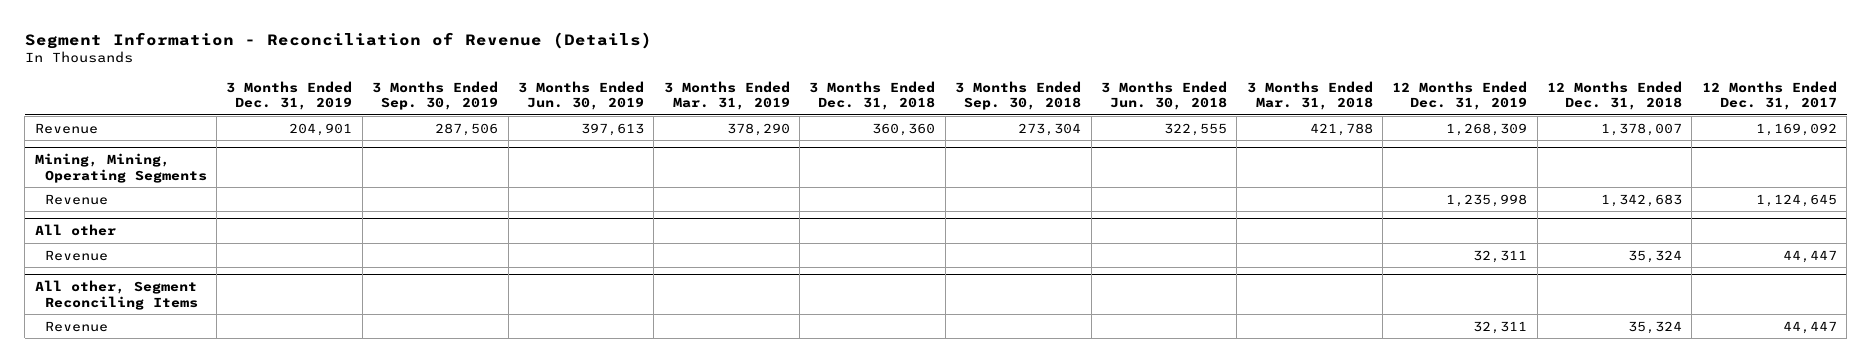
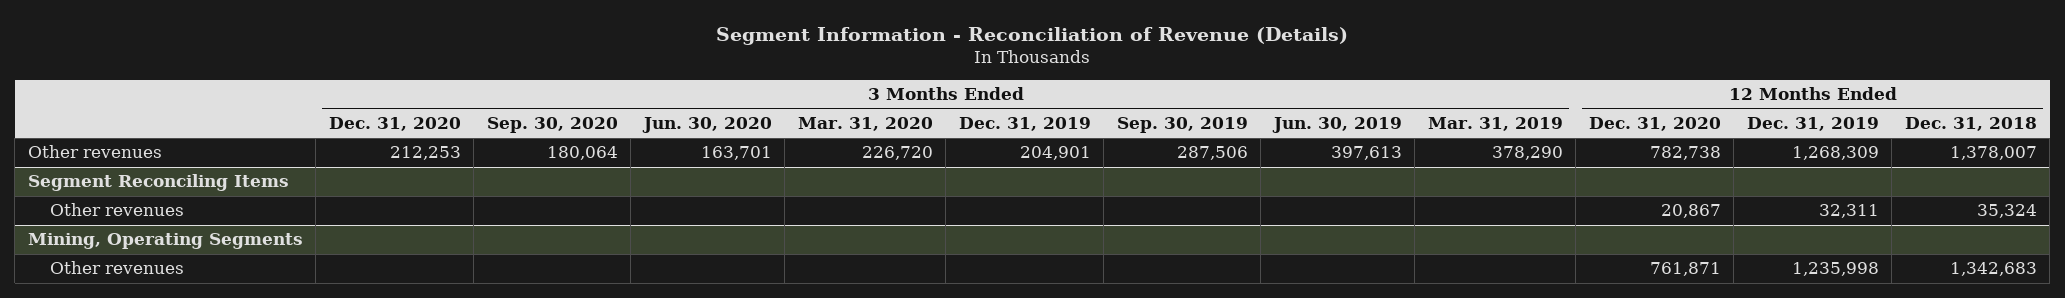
- | 3 Months Ended Dec. 31, 2019 | 3 Months Ended Sep. 30, 2019 | 3 Months Ended Jun. 30, 2019 | 3 Months Ended Mar. 31, 2019 | 3 Months Ended Dec. 31, 2018 | 3 Months Ended Sep. 30, 2018 | 3 Months Ended Jun. 30, 2018 | 3 Months Ended Mar. 31, 2018 | 12 Months Ended Dec. 31, 2019 | 12 Months Ended Dec. 31, 2018 | 12 Months Ended Dec. 31, 2017
+ | 3 Months Ended Dec. 31, 2020 | 3 Months Ended Sep. 30, 2020 | 3 Months Ended Jun. 30, 2020 | 3 Months Ended Mar. 31, 2020 | 3 Months Ended Dec. 31, 2019 | 3 Months Ended Sep. 30, 2019 | 3 Months Ended Jun. 30, 2019 | 3 Months Ended Mar. 31, 2019 | 12 Months Ended Dec. 31, 2020 | 12 Months Ended Dec. 31, 2019 | 12 Months Ended Dec. 31, 2018
- Revenue | 204,901 | 287,506 | 397,613 | 378,290 | 360,360 | 273,304 | 322,555 | 421,788 | 1,268,309 | 1,378,007 | 1,169,092
- Mining, Mining, Operating Segments
- Revenue | | | | | | | | | 1,235,998 | 1,342,683 | 1,124,645
- All other
- Revenue | | | | | | | | | 32,311 | 35,324 | 44,447
- All other, Segment Reconciling Items
- Revenue | | | | | | | | | 32,311 | 35,324 | 44,447
+ Other revenues | 212,253 | 180,064 | 163,701 | 226,720 | 204,901 | 287,506 | 397,613 | 378,290 | 782,738 | 1,268,309 | 1,378,007
+ Segment Reconciling Items
+ Other revenues | | | | | | | | | 20,867 | 32,311 | 35,324
+ Mining, Operating Segments
+ Other revenues | | | | | | | | | 761,871 | 1,235,998 | 1,342,683

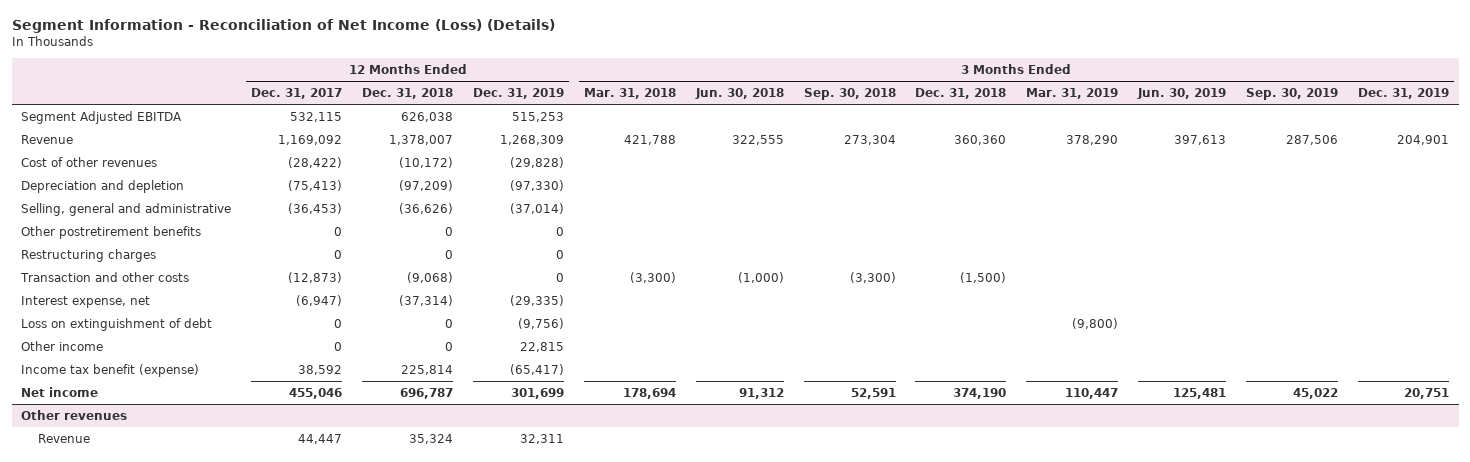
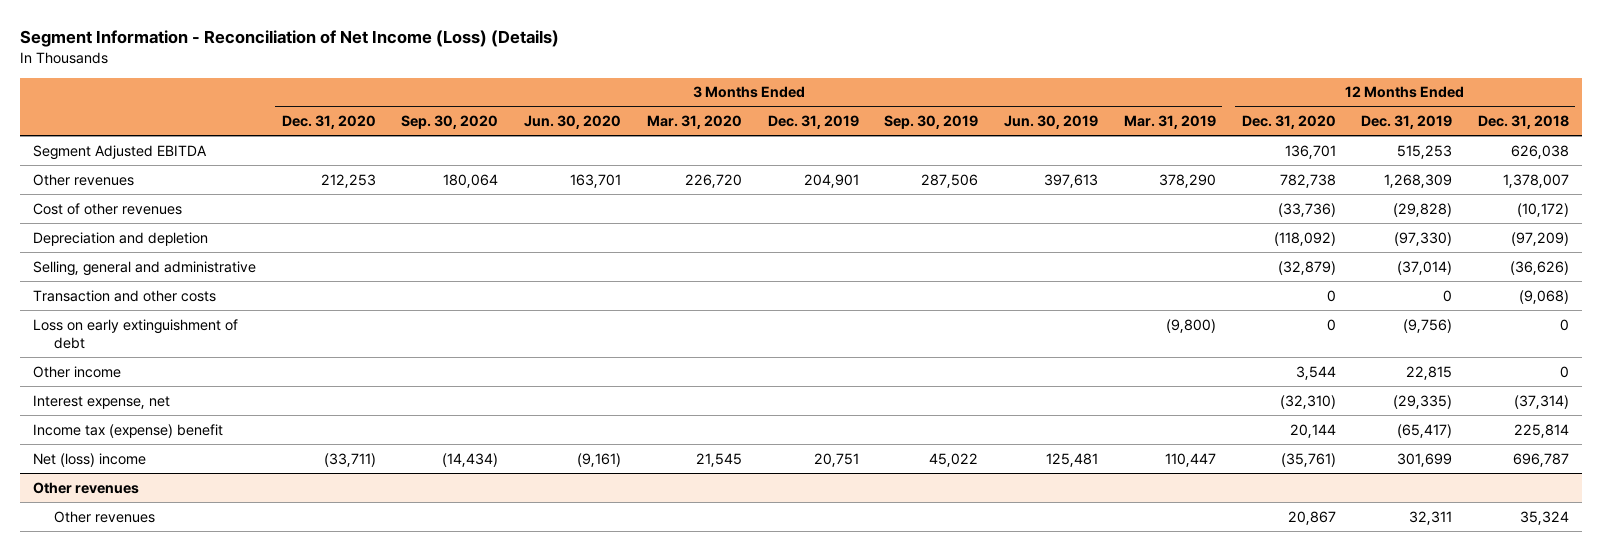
- | 12 Months Ended Dec. 31, 2017 | 12 Months Ended Dec. 31, 2018 | 12 Months Ended Dec. 31, 2019 | 3 Months Ended Mar. 31, 2018 | 3 Months Ended Jun. 30, 2018 | 3 Months Ended Sep. 30, 2018 | 3 Months Ended Dec. 31, 2018 | 3 Months Ended Mar. 31, 2019 | 3 Months Ended Jun. 30, 2019 | 3 Months Ended Sep. 30, 2019 | 3 Months Ended Dec. 31, 2019
+ | 3 Months Ended Dec. 31, 2020 | 3 Months Ended Sep. 30, 2020 | 3 Months Ended Jun. 30, 2020 | 3 Months Ended Mar. 31, 2020 | 3 Months Ended Dec. 31, 2019 | 3 Months Ended Sep. 30, 2019 | 3 Months Ended Jun. 30, 2019 | 3 Months Ended Mar. 31, 2019 | 12 Months Ended Dec. 31, 2020 | 12 Months Ended Dec. 31, 2019 | 12 Months Ended Dec. 31, 2018
- Revenue | 1,169,092 | 1,378,007 | 1,268,309 | 421,788 | 322,555 | 273,304 | 360,360 | 378,290 | 397,613 | 287,506 | 204,901
+ Other revenues | 212,253 | 180,064 | 163,701 | 226,720 | 204,901 | 287,506 | 397,613 | 378,290 | 782,738 | 1,268,309 | 1,378,007
- Other postretirement benefits | 0 | 0 | 0 | | | | | | | |
- Restructuring charges | 0 | 0 | 0 | | | | | | | |
- Loss on extinguishment of debt | 0 | 0 | (9,756) | | | | | (9,800) | | |
+ Loss on early extinguishment of debt | | | | | | | | (9,800) | 0 | (9,756) | 0
- Income tax benefit (expense) | 38,592 | 225,814 | (65,417) | | | | | | | |
- Net income | 455,046 | 696,787 | 301,699 | 178,694 | 91,312 | 52,591 | 374,190 | 110,447 | 125,481 | 45,022 | 20,751
moved down: Interest expense, net | | | | | | | | | (32,310) | (29,335) | (37,314)
+ Income tax (expense) benefit | | | | | | | | | 20,144 | (65,417) | 225,814
+ Net (loss) income | (33,711) | (14,434) | (9,161) | 21,545 | 20,751 | 45,022 | 125,481 | 110,447 | (35,761) | 301,699 | 696,787
@ Other revenues
- Revenue | 44,447 | 35,324 | 32,311 | | | | | | | |
+ Other revenues | | | | | | | | | 20,867 | 32,311 | 35,324

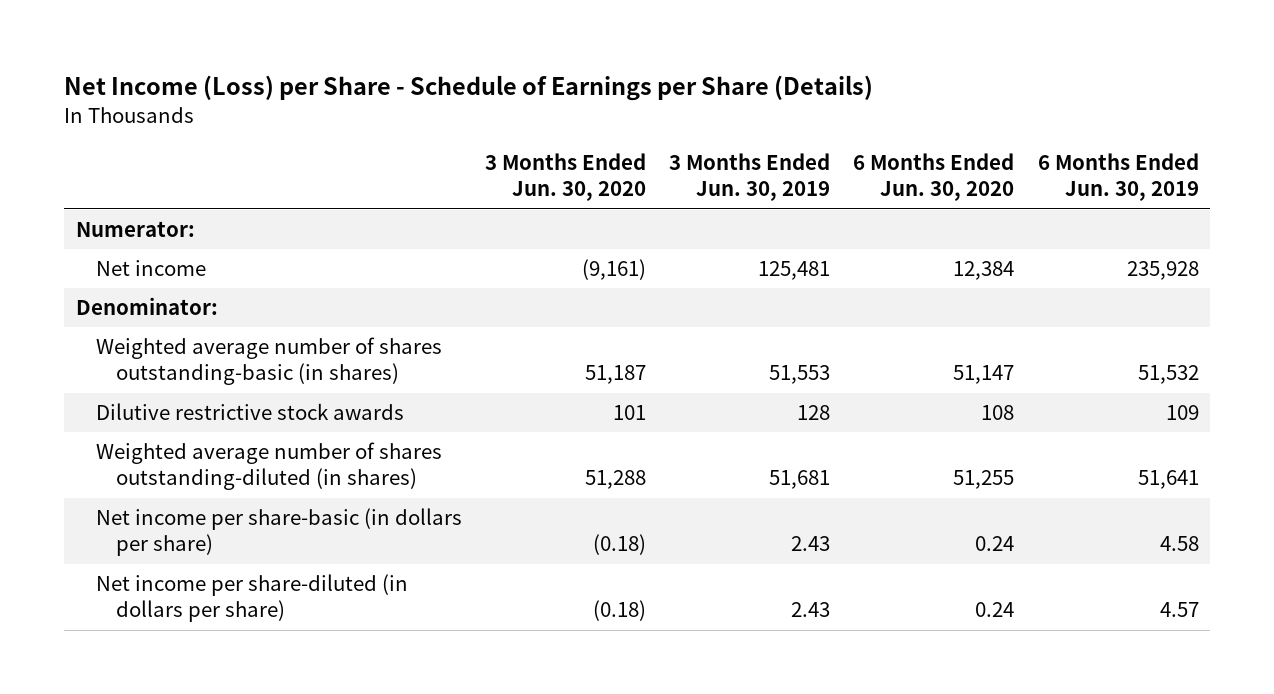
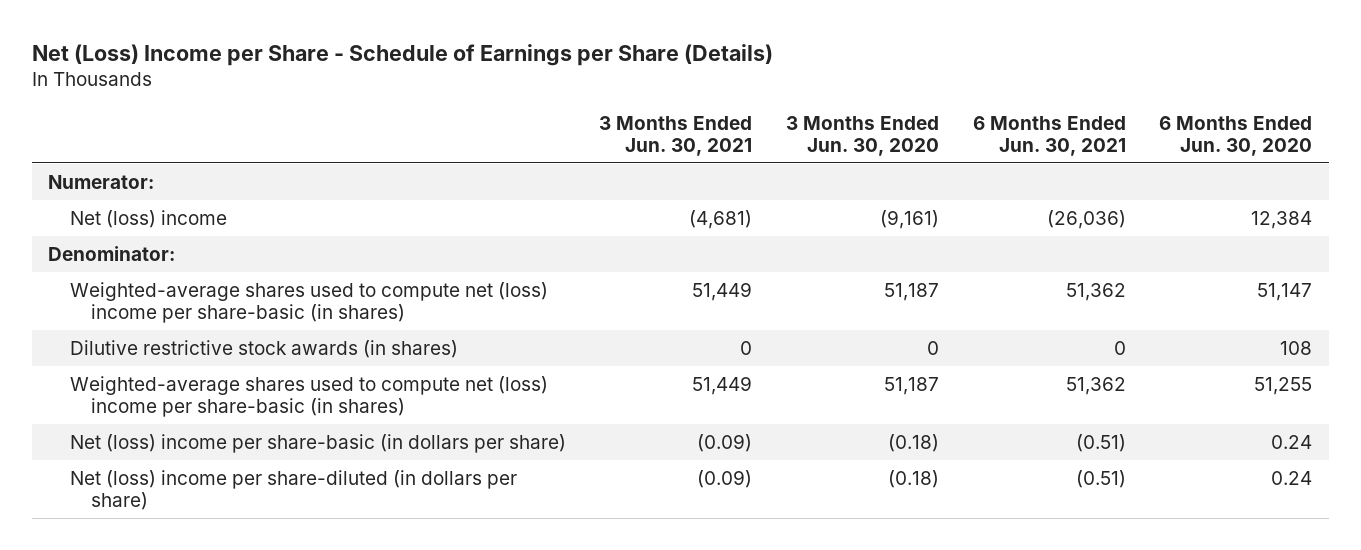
- Net Income (Loss) per Share - Schedule of Earnings per Share (Details)
+ Net (Loss) Income per Share - Schedule of Earnings per Share (Details)
- | 3 Months Ended Jun. 30, 2020 | 3 Months Ended Jun. 30, 2019 | 6 Months Ended Jun. 30, 2020 | 6 Months Ended Jun. 30, 2019
+ | 3 Months Ended Jun. 30, 2021 | 3 Months Ended Jun. 30, 2020 | 6 Months Ended Jun. 30, 2021 | 6 Months Ended Jun. 30, 2020
- Net income | (9,161) | 125,481 | 12,384 | 235,928
+ Net (loss) income | (4,681) | (9,161) | (26,036) | 12,384
- Weighted average number of shares outstanding-basic (in shares) | 51,187 | 51,553 | 51,147 | 51,532
- Dilutive restrictive stock awards | 101 | 128 | 108 | 109
- Weighted average number of shares outstanding-diluted (in shares) | 51,288 | 51,681 | 51,255 | 51,641
- Net income per share-basic (in dollars per share) | (0.18) | 2.43 | 0.24 | 4.58
- Net income per share-diluted (in dollars per share) | (0.18) | 2.43 | 0.24 | 4.57
+ Weighted-average shares used to compute net (loss) income per share-basic (in shares) | 51,449 | 51,187 | 51,362 | 51,147
+ Dilutive restrictive stock awards (in shares) | 0 | 0 | 0 | 108
+ Weighted-average shares used to compute net (loss) income per share-basic (in shares) | 51,449 | 51,187 | 51,362 | 51,255
+ Net (loss) income per share-basic (in dollars per share) | (0.09) | (0.18) | (0.51) | 0.24
+ Net (loss) income per share-diluted (in dollars per share) | (0.09) | (0.18) | (0.51) | 0.24

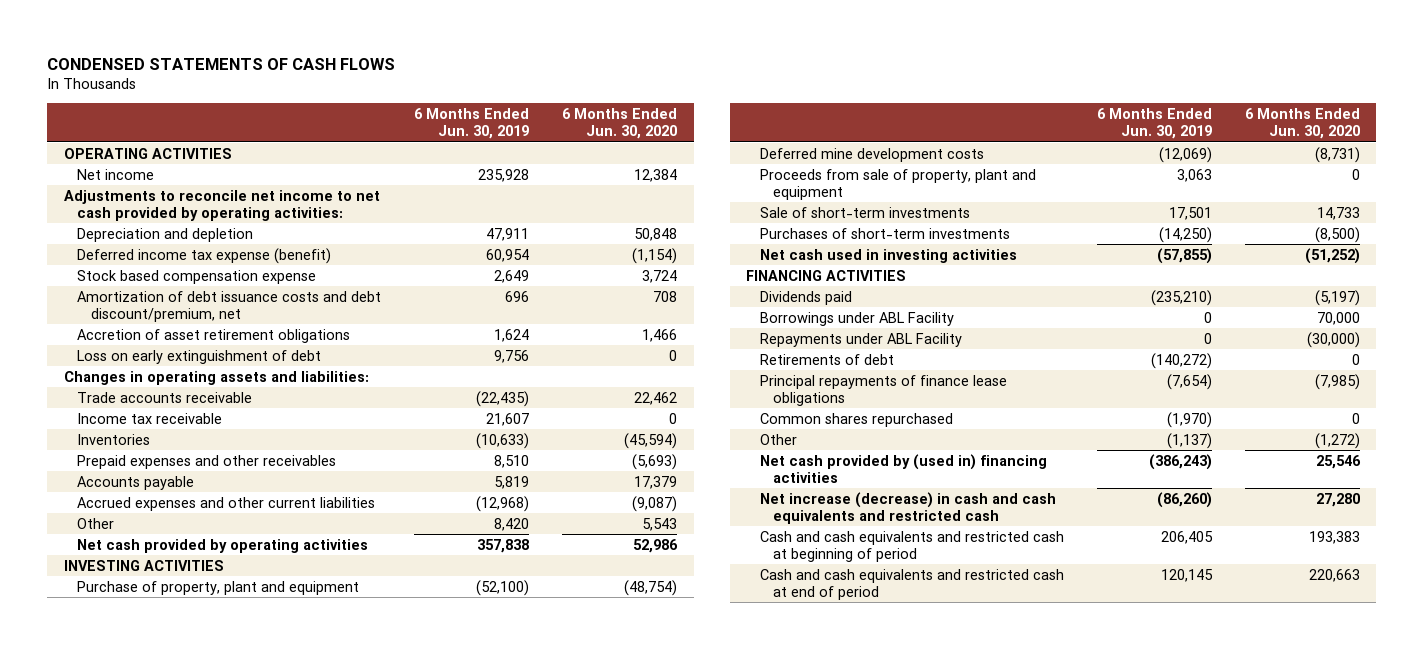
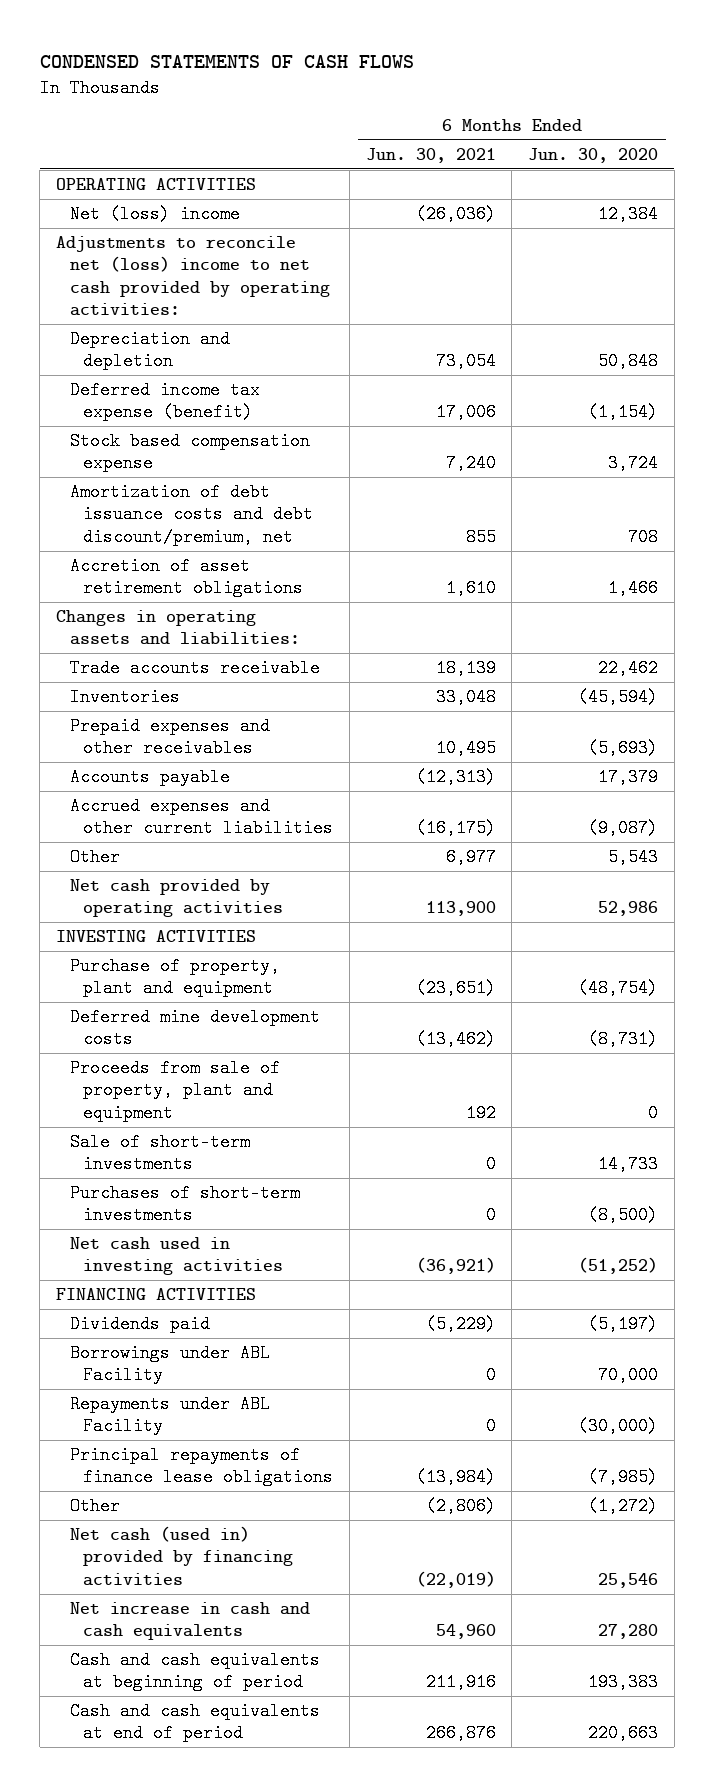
- | 6 Months Ended Jun. 30, 2019 | 6 Months Ended Jun. 30, 2020
+ | 6 Months Ended Jun. 30, 2021 | 6 Months Ended Jun. 30, 2020
- Net income | 235,928 | 12,384
- Adjustments to reconcile net income to net cash provided by operating activities:
+ Net (loss) income | (26,036) | 12,384
+ Adjustments to reconcile net (loss) income to net cash provided by operating activities:
- Loss on early extinguishment of debt | 9,756 | 0
- Income tax receivable | 21,607 | 0
- Retirements of debt | (140,272) | 0
- Common shares repurchased | (1,970) | 0
- Net cash provided by (used in) financing activities | (386,243) | 25,546
- Net increase (decrease) in cash and cash equivalents and restricted cash | (86,260) | 27,280
- Cash and cash equivalents and restricted cash at beginning of period | 206,405 | 193,383
- Cash and cash equivalents and restricted cash at end of period | 120,145 | 220,663
+ Net cash (used in) provided by financing activities | (22,019) | 25,546
+ Net increase in cash and cash equivalents | 54,960 | 27,280
+ Cash and cash equivalents at beginning of period | 211,916 | 193,383
+ Cash and cash equivalents at end of period | 266,876 | 220,663

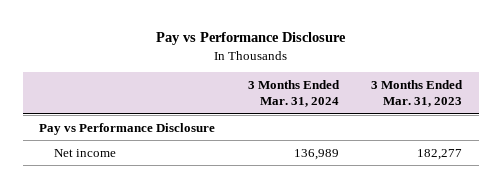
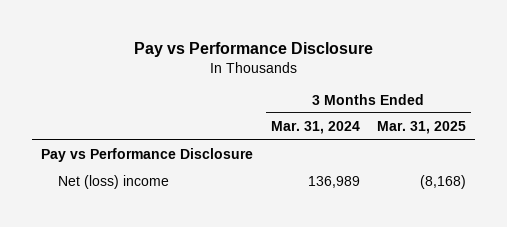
- | 3 Months Ended Mar. 31, 2024 | 3 Months Ended Mar. 31, 2023
+ | 3 Months Ended Mar. 31, 2024 | 3 Months Ended Mar. 31, 2025
- Net income | 136,989 | 182,277
+ Net (loss) income | 136,989 | (8,168)

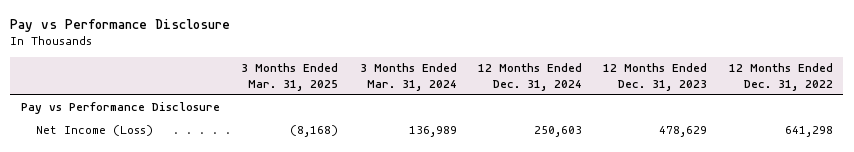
- | 3 Months Ended Mar. 31, 2024 | 3 Months Ended Mar. 31, 2025
+ | 3 Months Ended Mar. 31, 2025 | 3 Months Ended Mar. 31, 2024 | 12 Months Ended Dec. 31, 2024 | 12 Months Ended Dec. 31, 2023 | 12 Months Ended Dec. 31, 2022
- Net (loss) income | 136,989 | (8,168)
+ Net Income (Loss) | (8,168) | 136,989 | 250,603 | 478,629 | 641,298

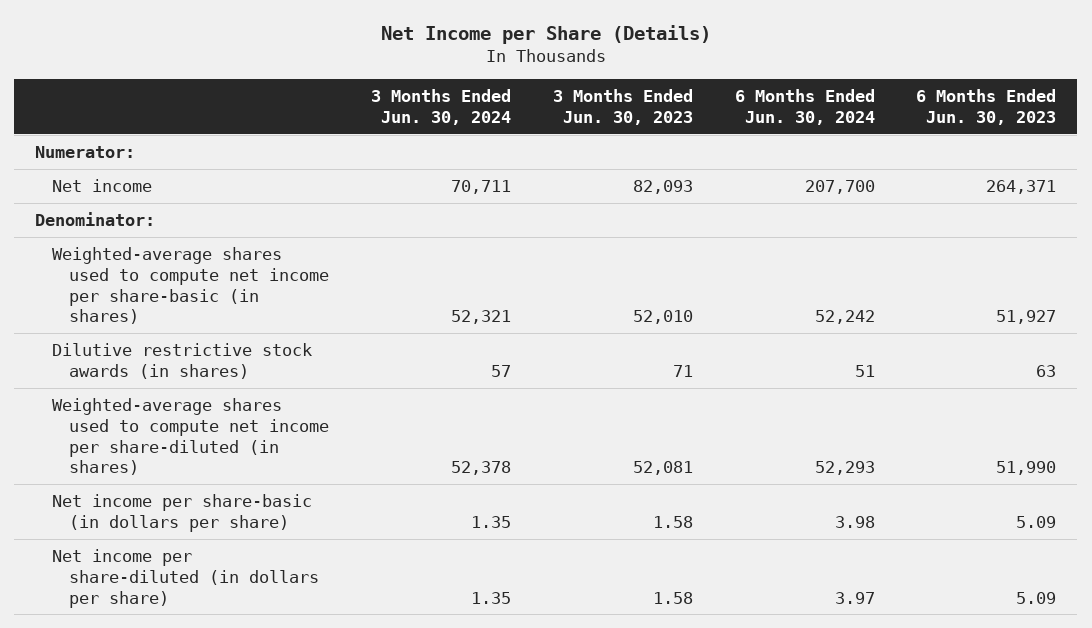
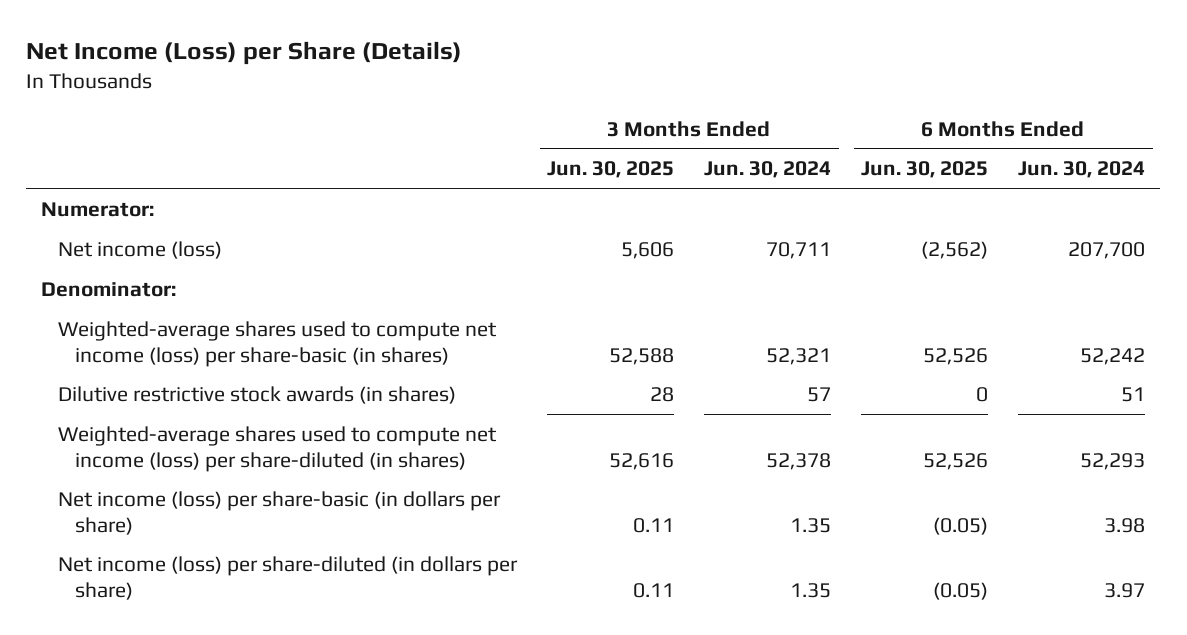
- Net Income per Share (Details)
+ Net Income (Loss) per Share (Details)
- | 3 Months Ended Jun. 30, 2024 | 3 Months Ended Jun. 30, 2023 | 6 Months Ended Jun. 30, 2024 | 6 Months Ended Jun. 30, 2023
+ | 3 Months Ended Jun. 30, 2025 | 3 Months Ended Jun. 30, 2024 | 6 Months Ended Jun. 30, 2025 | 6 Months Ended Jun. 30, 2024
- Net income | 70,711 | 82,093 | 207,700 | 264,371
+ Net income (loss) | 5,606 | 70,711 | (2,562) | 207,700
- Weighted-average shares used to compute net income per share-basic (in shares) | 52,321 | 52,010 | 52,242 | 51,927
+ Weighted-average shares used to compute net income (loss) per share-basic (in shares) | 52,588 | 52,321 | 52,526 | 52,242
- Weighted-average shares used to compute net income per share-diluted (in shares) | 52,378 | 52,081 | 52,293 | 51,990
- Net income per share-basic (in dollars per share) | 1.35 | 1.58 | 3.98 | 5.09
- Net income per share-diluted (in dollars per share) | 1.35 | 1.58 | 3.97 | 5.09
+ Weighted-average shares used to compute net income (loss) per share-diluted (in shares) | 52,616 | 52,378 | 52,526 | 52,293
+ Net income (loss) per share-basic (in dollars per share) | 0.11 | 1.35 | (0.05) | 3.98
+ Net income (loss) per share-diluted (in dollars per share) | 0.11 | 1.35 | (0.05) | 3.97

